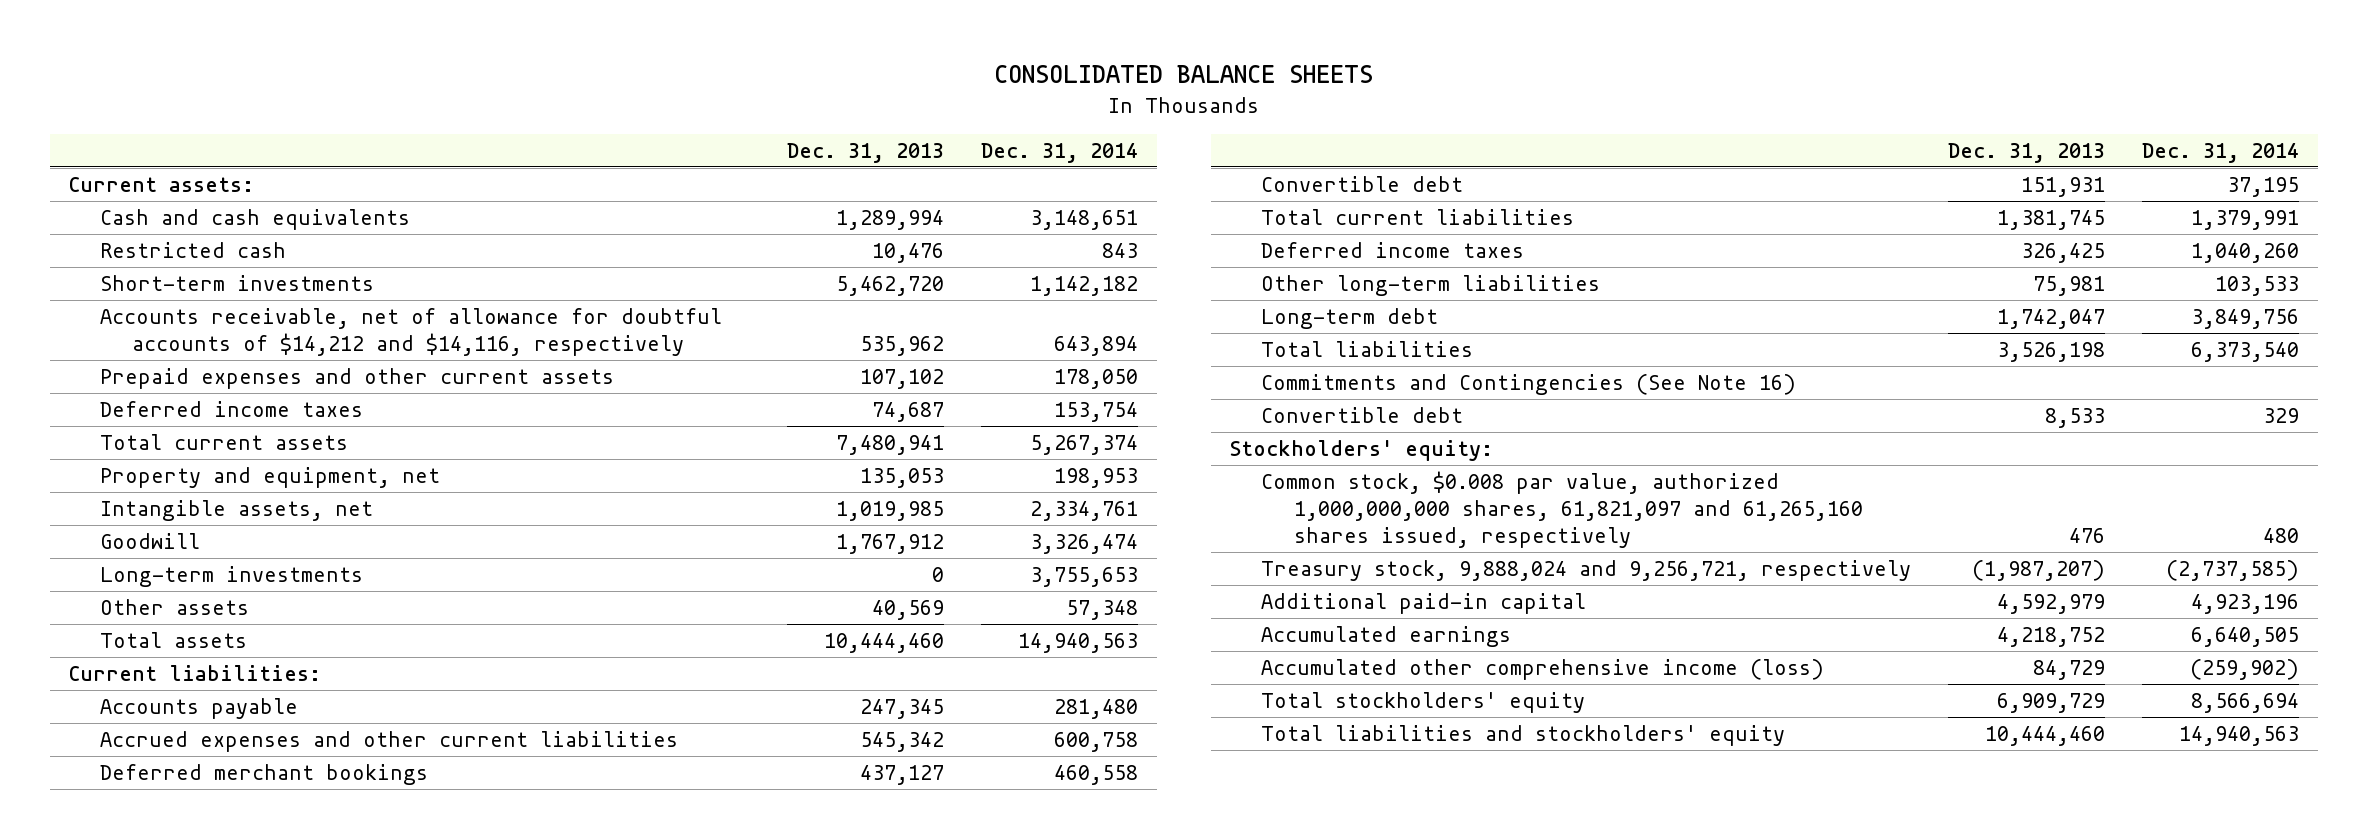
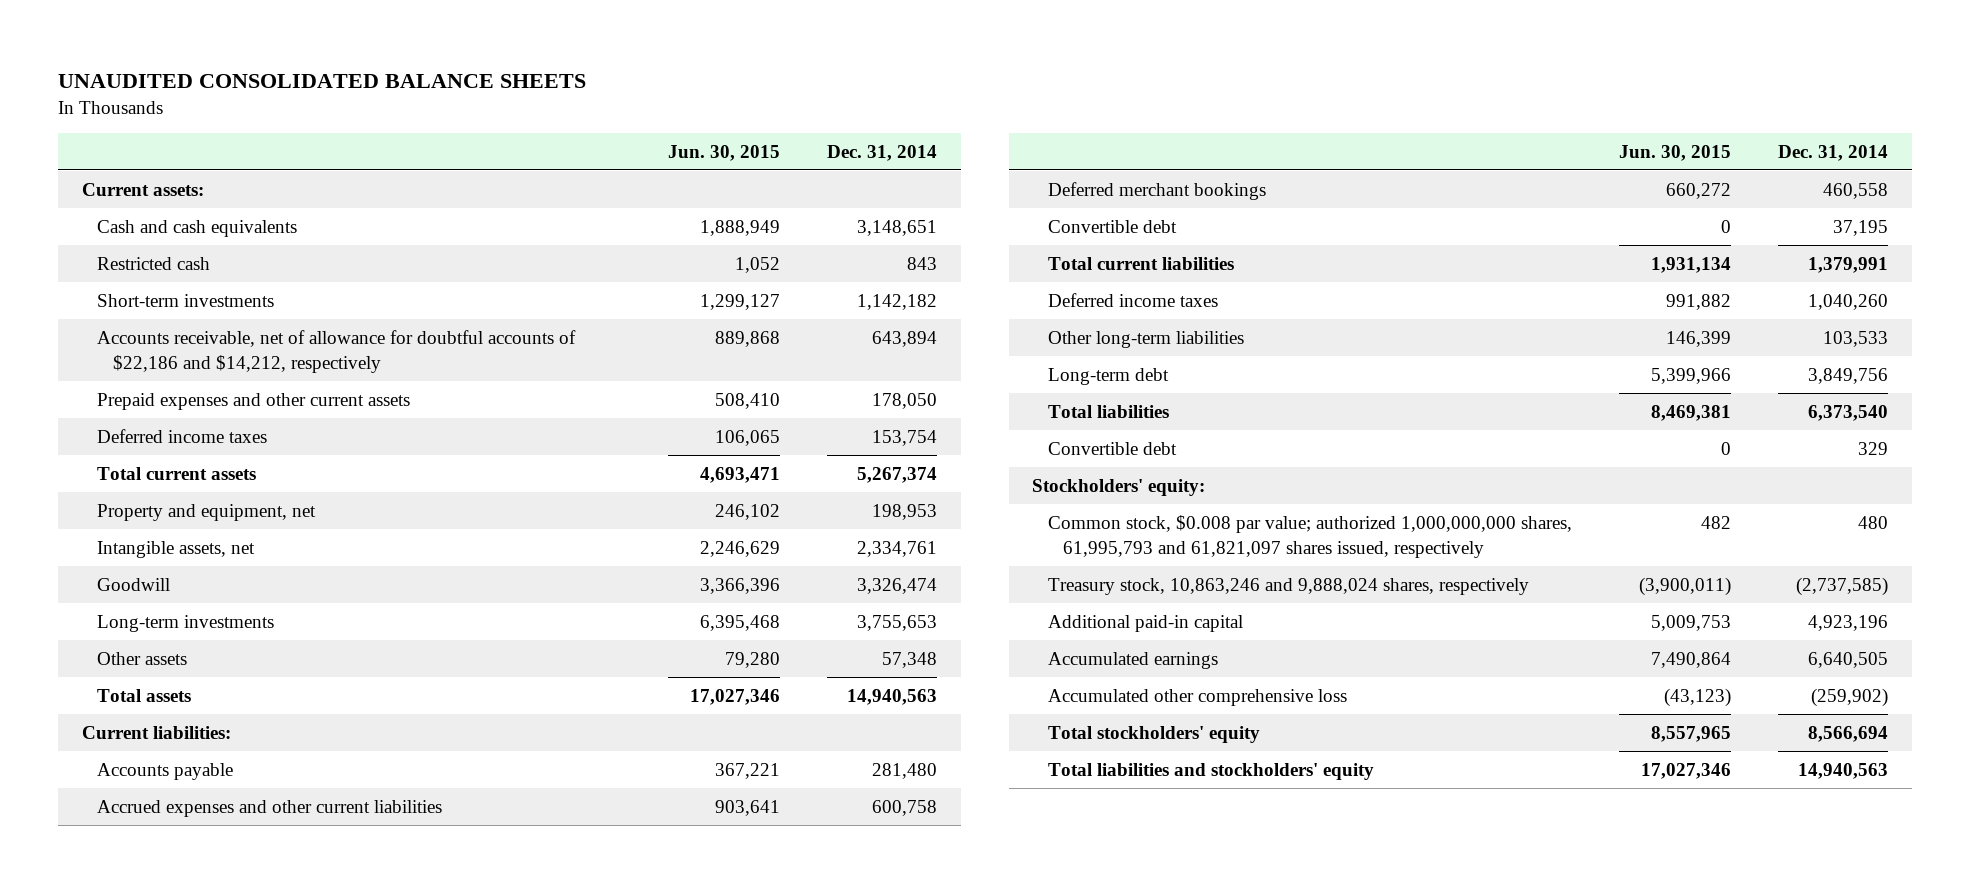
- CONSOLIDATED BALANCE SHEETS
+ UNAUDITED CONSOLIDATED BALANCE SHEETS
- | Dec. 31, 2013 | Dec. 31, 2014
+ | Jun. 30, 2015 | Dec. 31, 2014
- Accounts receivable, net of allowance for doubtful accounts of $14,212 and $14,116, respectively | 535,962 | 643,894
+ Accounts receivable, net of allowance for doubtful accounts of $22,186 and $14,212, respectively | 889,868 | 643,894
- Commitments and Contingencies (See Note 16)
- Common stock, $0.008 par value, authorized 1,000,000,000 shares, 61,821,097 and 61,265,160 shares issued, respectively | 476 | 480
- Treasury stock, 9,888,024 and 9,256,721, respectively | (1,987,207) | (2,737,585)
+ Common stock, $0.008 par value; authorized 1,000,000,000 shares, 61,995,793 and 61,821,097 shares issued, respectively | 482 | 480
+ Treasury stock, 10,863,246 and 9,888,024 shares, respectively | (3,900,011) | (2,737,585)
- Accumulated other comprehensive income (loss) | 84,729 | (259,902)
+ Accumulated other comprehensive loss | (43,123) | (259,902)

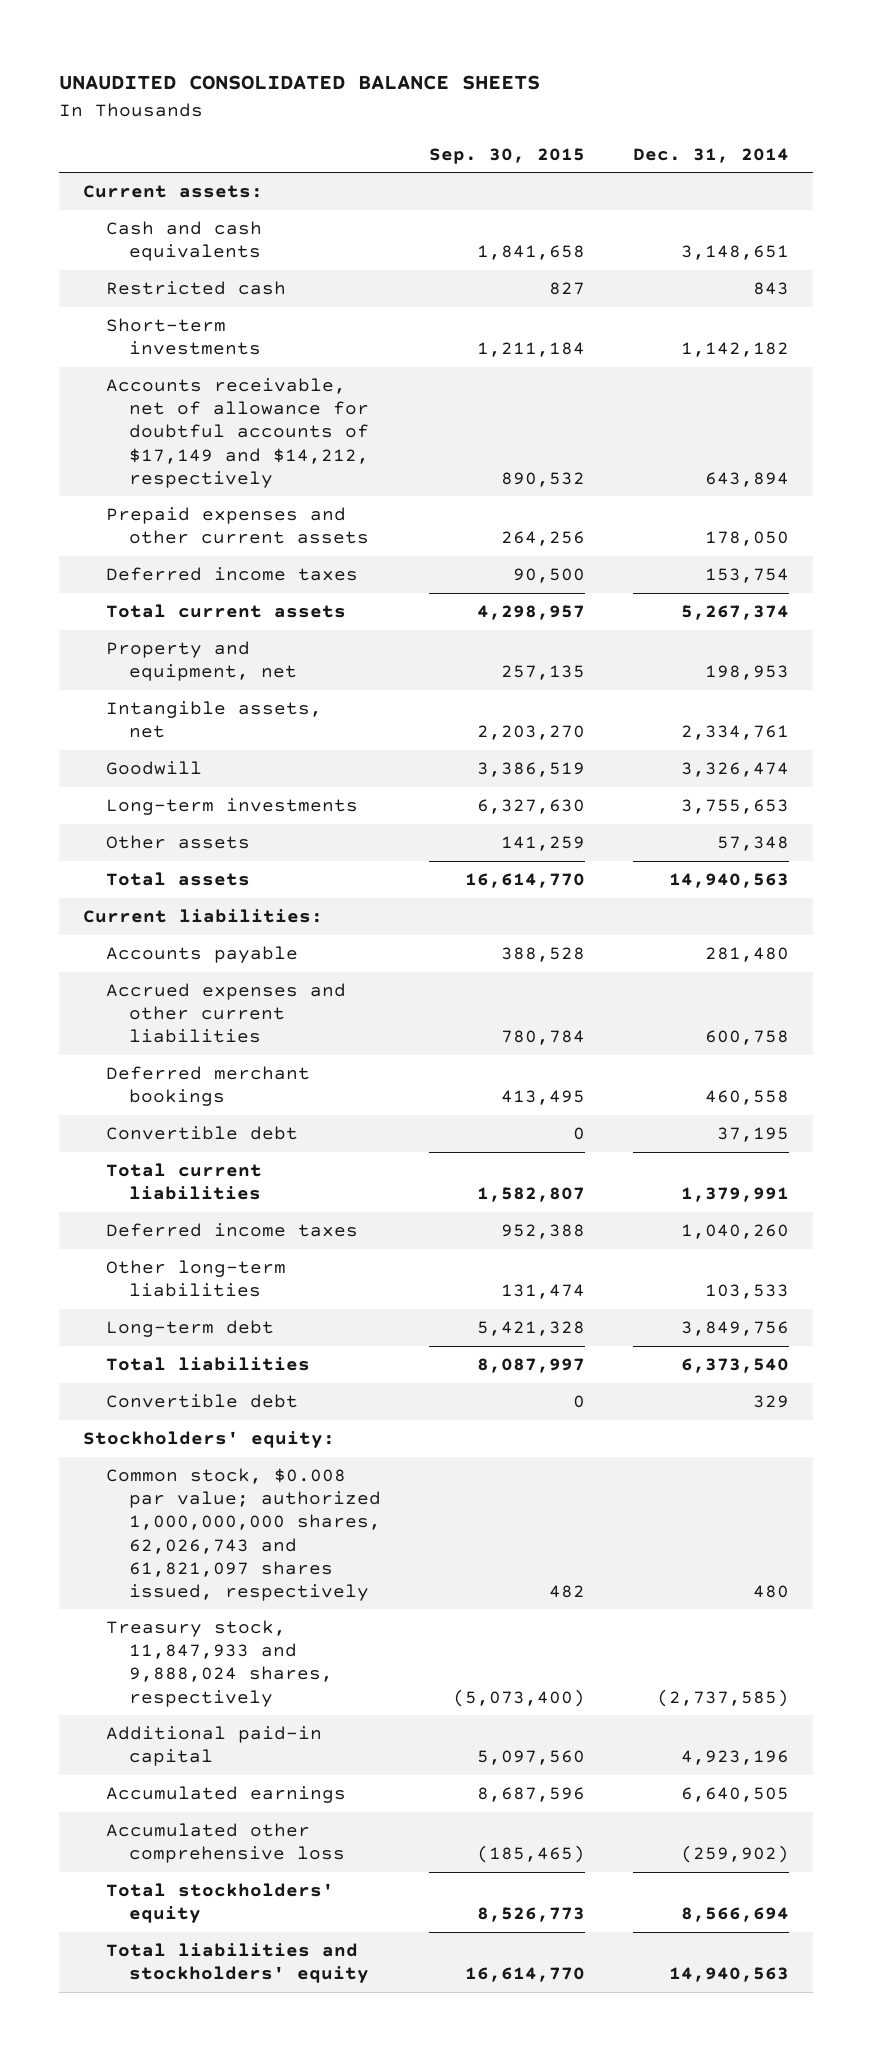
- | Jun. 30, 2015 | Dec. 31, 2014
+ | Sep. 30, 2015 | Dec. 31, 2014
- Accounts receivable, net of allowance for doubtful accounts of $22,186 and $14,212, respectively | 889,868 | 643,894
+ Accounts receivable, net of allowance for doubtful accounts of $17,149 and $14,212, respectively | 890,532 | 643,894
- Common stock, $0.008 par value; authorized 1,000,000,000 shares, 61,995,793 and 61,821,097 shares issued, respectively | 482 | 480
- Treasury stock, 10,863,246 and 9,888,024 shares, respectively | (3,900,011) | (2,737,585)
+ Common stock, $0.008 par value; authorized 1,000,000,000 shares, 62,026,743 and 61,821,097 shares issued, respectively | 482 | 480
+ Treasury stock, 11,847,933 and 9,888,024 shares, respectively | (5,073,400) | (2,737,585)

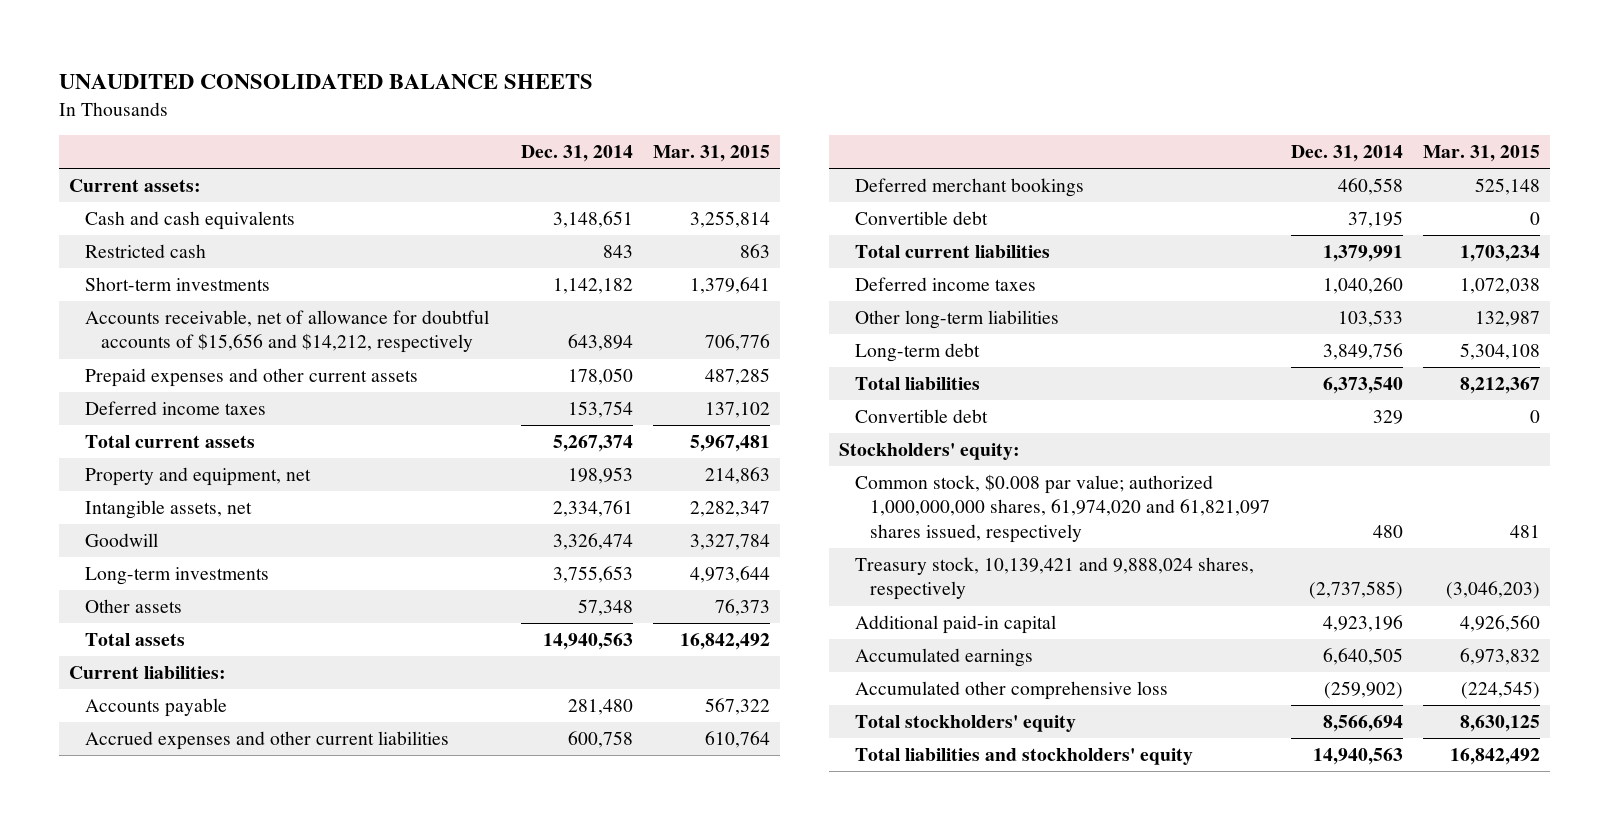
- | Sep. 30, 2015 | Dec. 31, 2014
+ | Dec. 31, 2014 | Mar. 31, 2015
- Accounts receivable, net of allowance for doubtful accounts of $17,149 and $14,212, respectively | 890,532 | 643,894
+ Accounts receivable, net of allowance for doubtful accounts of $15,656 and $14,212, respectively | 643,894 | 706,776
- Common stock, $0.008 par value; authorized 1,000,000,000 shares, 62,026,743 and 61,821,097 shares issued, respectively | 482 | 480
- Treasury stock, 11,847,933 and 9,888,024 shares, respectively | (5,073,400) | (2,737,585)
+ Common stock, $0.008 par value; authorized 1,000,000,000 shares, 61,974,020 and 61,821,097 shares issued, respectively | 480 | 481
+ Treasury stock, 10,139,421 and 9,888,024 shares, respectively | (2,737,585) | (3,046,203)

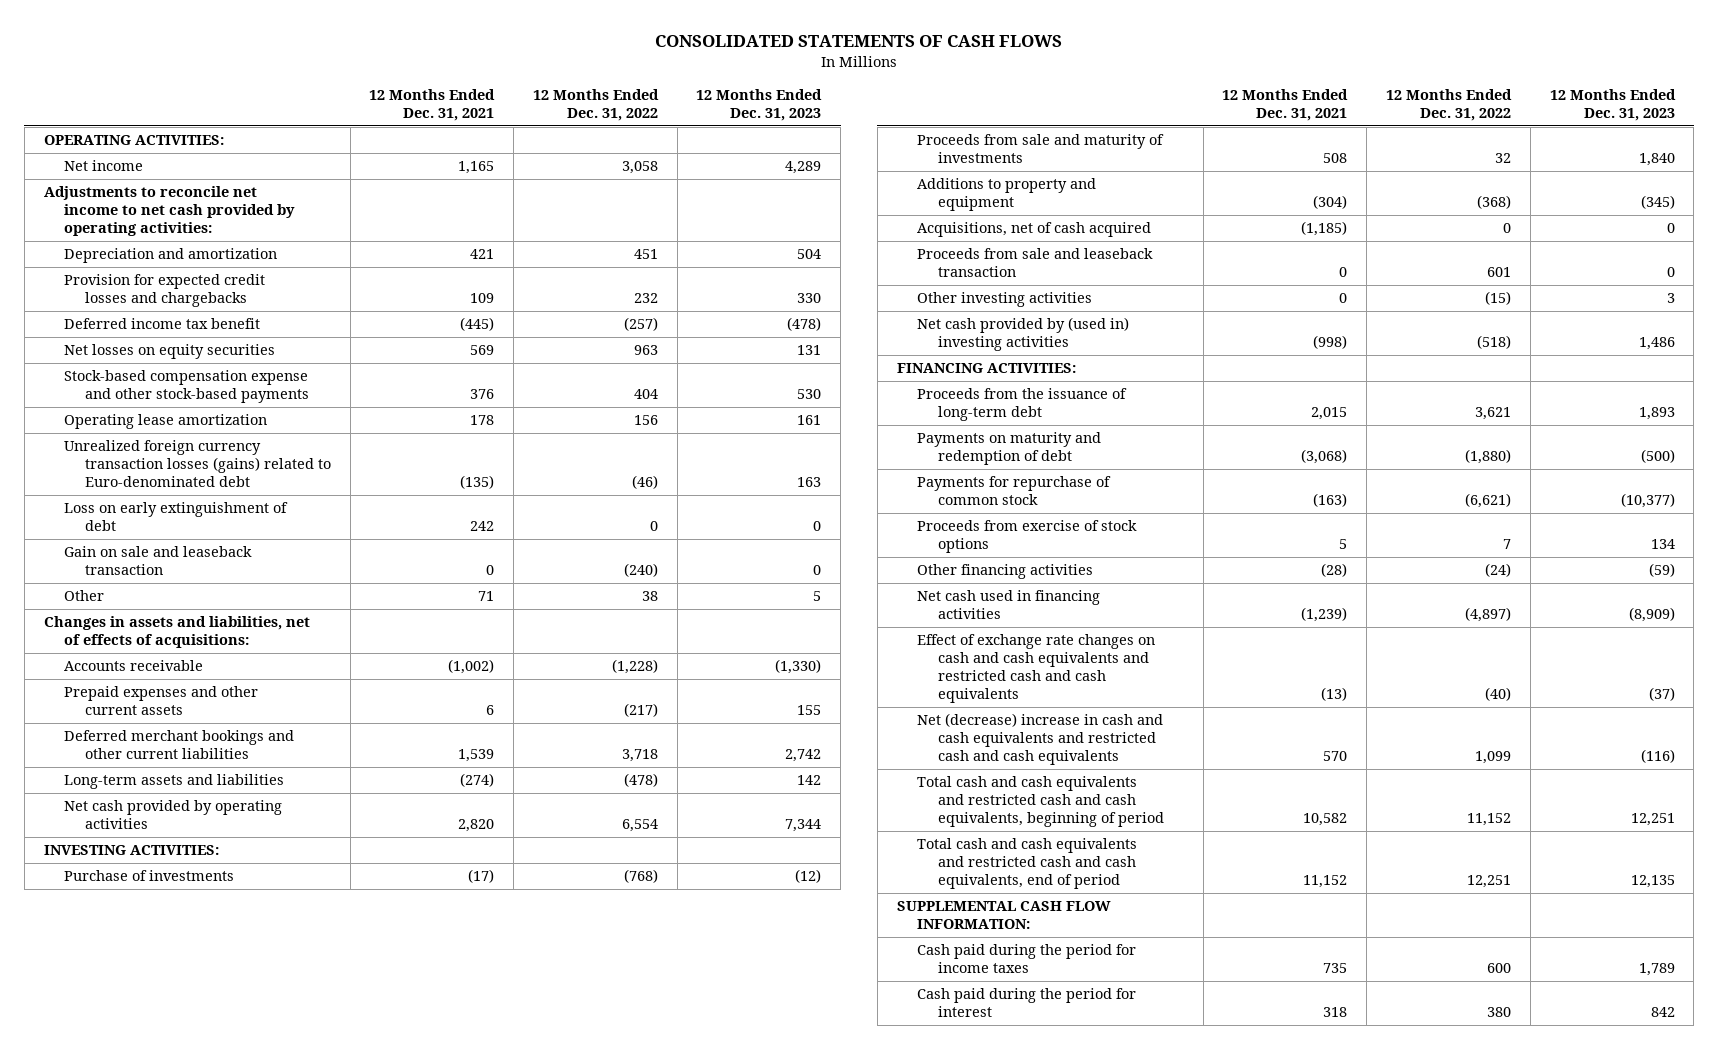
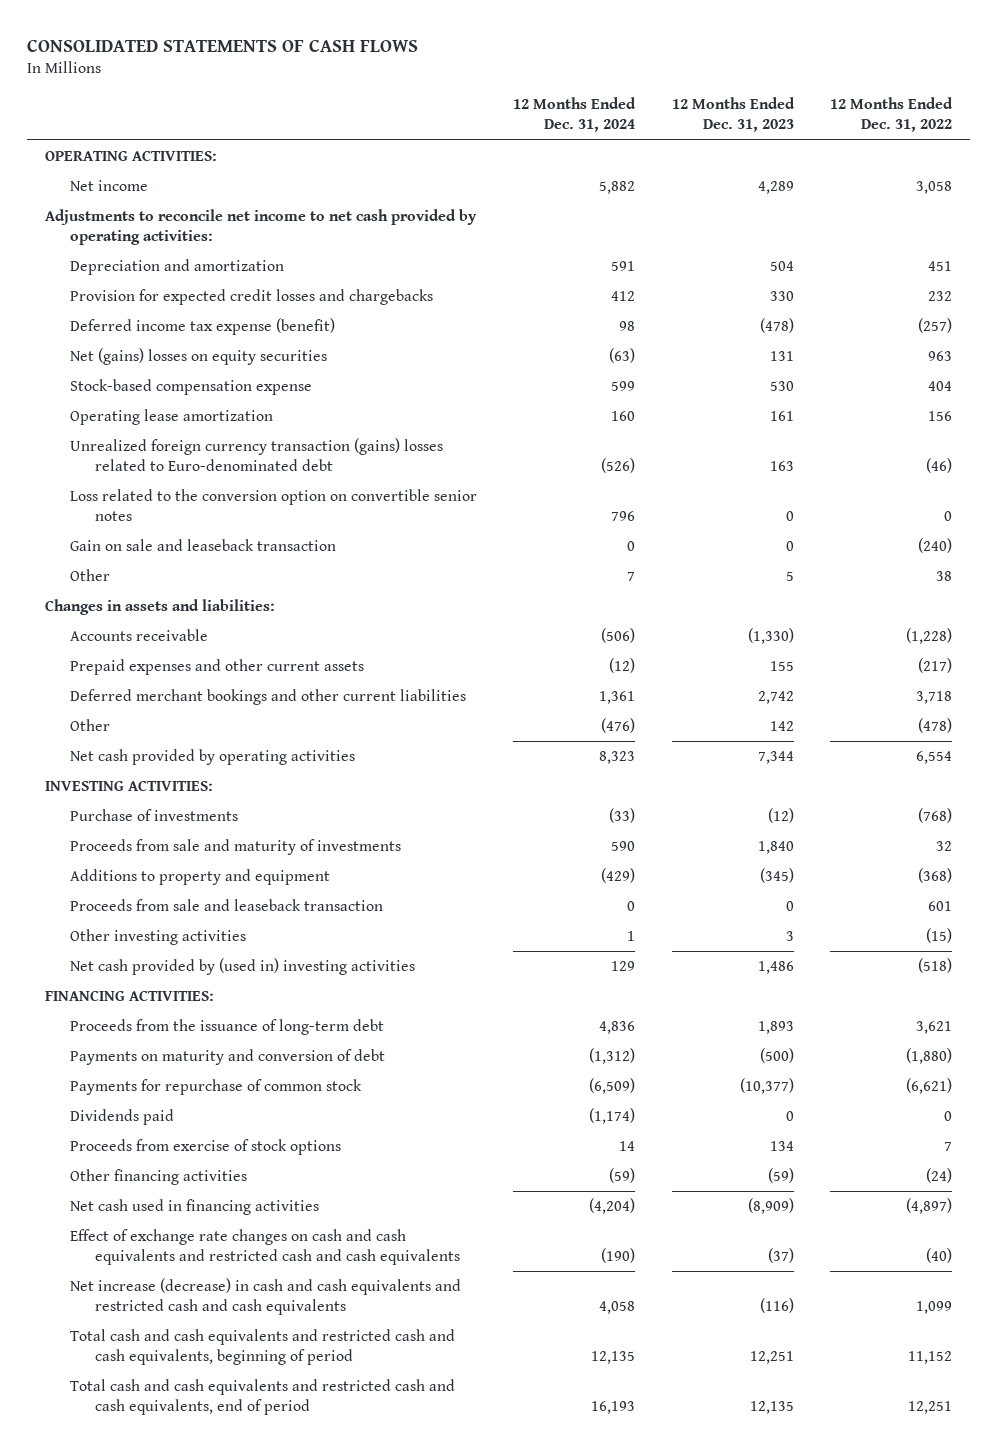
- | 12 Months Ended Dec. 31, 2021 | 12 Months Ended Dec. 31, 2022 | 12 Months Ended Dec. 31, 2023
+ | 12 Months Ended Dec. 31, 2024 | 12 Months Ended Dec. 31, 2023 | 12 Months Ended Dec. 31, 2022
- Deferred income tax benefit | (445) | (257) | (478)
- Net losses on equity securities | 569 | 963 | 131
- Stock-based compensation expense and other stock-based payments | 376 | 404 | 530
+ Deferred income tax expense (benefit) | 98 | (478) | (257)
+ Net (gains) losses on equity securities | (63) | 131 | 963
+ Stock-based compensation expense | 599 | 530 | 404
- Unrealized foreign currency transaction losses (gains) related to Euro-denominated debt | (135) | (46) | 163
- Loss on early extinguishment of debt | 242 | 0 | 0
+ Unrealized foreign currency transaction (gains) losses related to Euro-denominated debt | (526) | 163 | (46)
+ Loss related to the conversion option on convertible senior notes | 796 | 0 | 0
- Changes in assets and liabilities, net of effects of acquisitions:
+ Changes in assets and liabilities:
- Long-term assets and liabilities | (274) | (478) | 142
+ Other | (476) | 142 | (478)
- Acquisitions, net of cash acquired | (1,185) | 0 | 0
- Payments on maturity and redemption of debt | (3,068) | (1,880) | (500)
+ Payments on maturity and conversion of debt | (1,312) | (500) | (1,880)
+ Dividends paid | (1,174) | 0 | 0
- Net (decrease) increase in cash and cash equivalents and restricted cash and cash equivalents | 570 | 1,099 | (116)
+ Net increase (decrease) in cash and cash equivalents and restricted cash and cash equivalents | 4,058 | (116) | 1,099
- SUPPLEMENTAL CASH FLOW INFORMATION:
- Cash paid during the period for income taxes | 735 | 600 | 1,789
- Cash paid during the period for interest | 318 | 380 | 842

